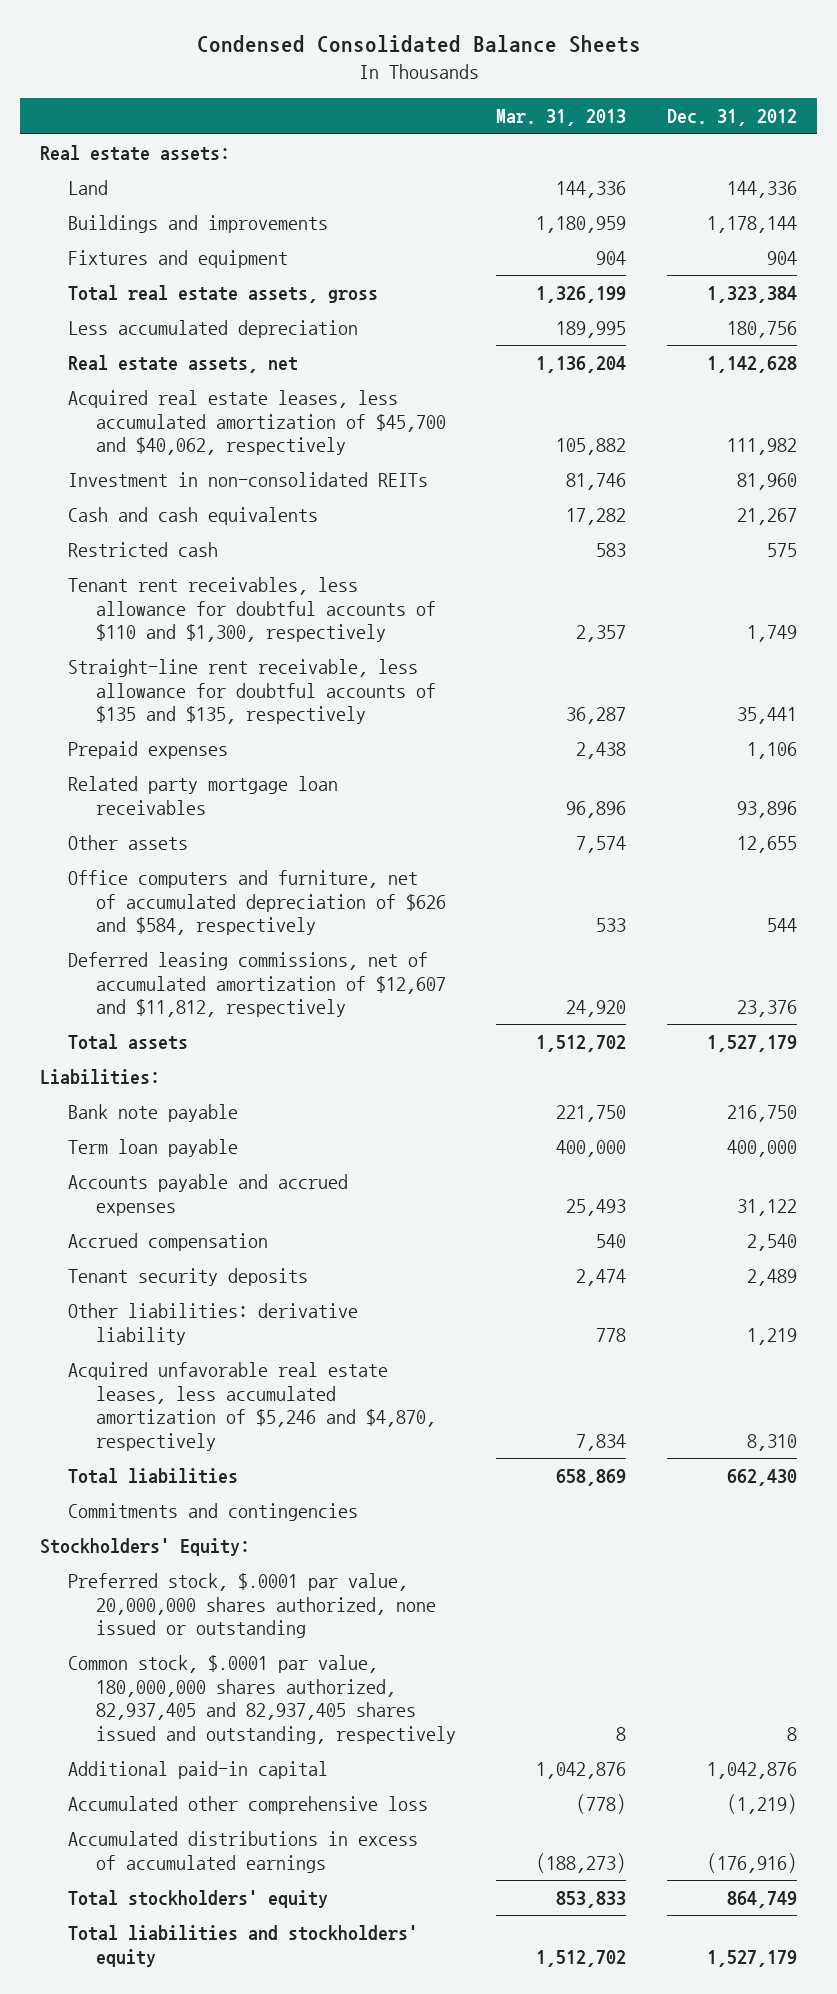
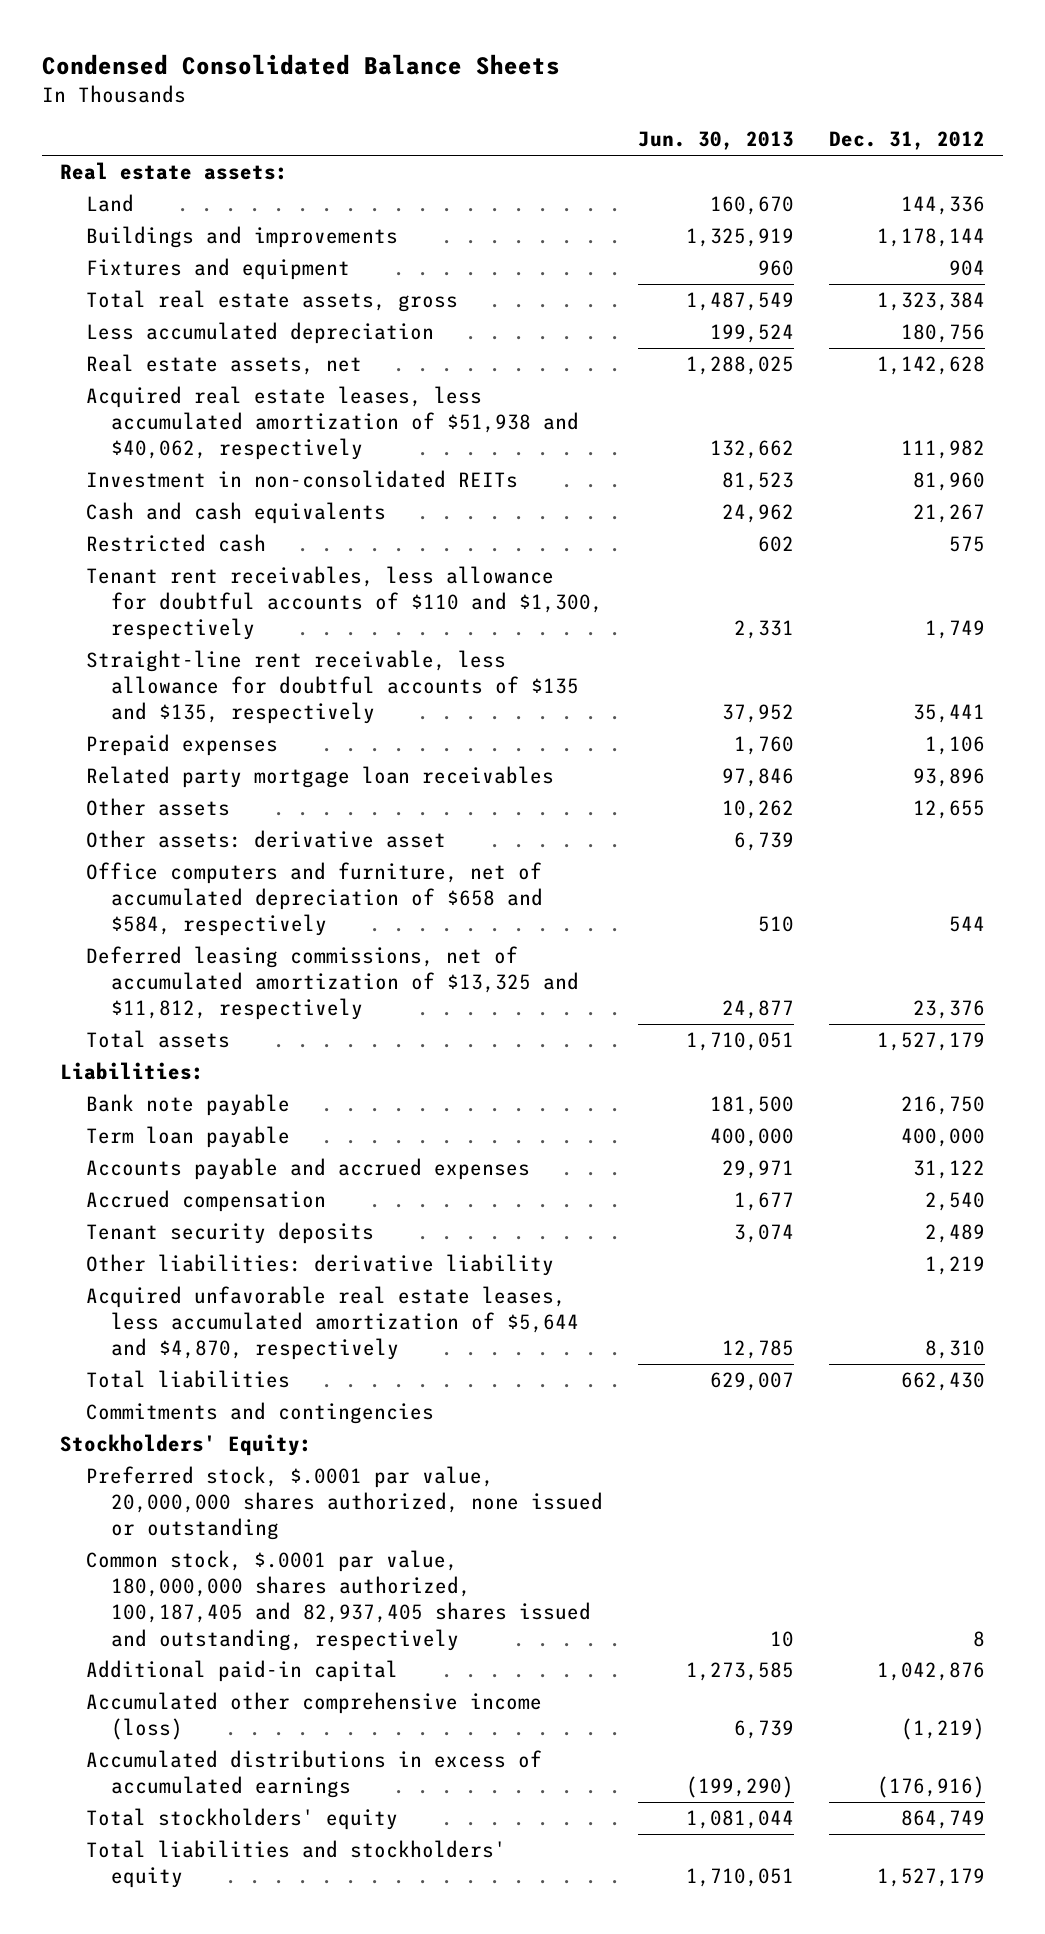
- | Mar. 31, 2013 | Dec. 31, 2012
+ | Jun. 30, 2013 | Dec. 31, 2012
- Acquired real estate leases, less accumulated amortization of $45,700 and $40,062, respectively | 105,882 | 111,982
+ Acquired real estate leases, less accumulated amortization of $51,938 and $40,062, respectively | 132,662 | 111,982
- Office computers and furniture, net of accumulated depreciation of $626 and $584, respectively | 533 | 544
- Deferred leasing commissions, net of accumulated amortization of $12,607 and $11,812, respectively | 24,920 | 23,376
+ Other assets: derivative asset | 6,739 |
+ Office computers and furniture, net of accumulated depreciation of $658 and $584, respectively | 510 | 544
+ Deferred leasing commissions, net of accumulated amortization of $13,325 and $11,812, respectively | 24,877 | 23,376
- Acquired unfavorable real estate leases, less accumulated amortization of $5,246 and $4,870, respectively | 7,834 | 8,310
+ Acquired unfavorable real estate leases, less accumulated amortization of $5,644 and $4,870, respectively | 12,785 | 8,310
- Common stock, $.0001 par value, 180,000,000 shares authorized, 82,937,405 and 82,937,405 shares issued and outstanding, respectively | 8 | 8
+ Common stock, $.0001 par value, 180,000,000 shares authorized, 100,187,405 and 82,937,405 shares issued and outstanding, respectively | 10 | 8
- Accumulated other comprehensive loss | (778) | (1,219)
+ Accumulated other comprehensive income (loss) | 6,739 | (1,219)

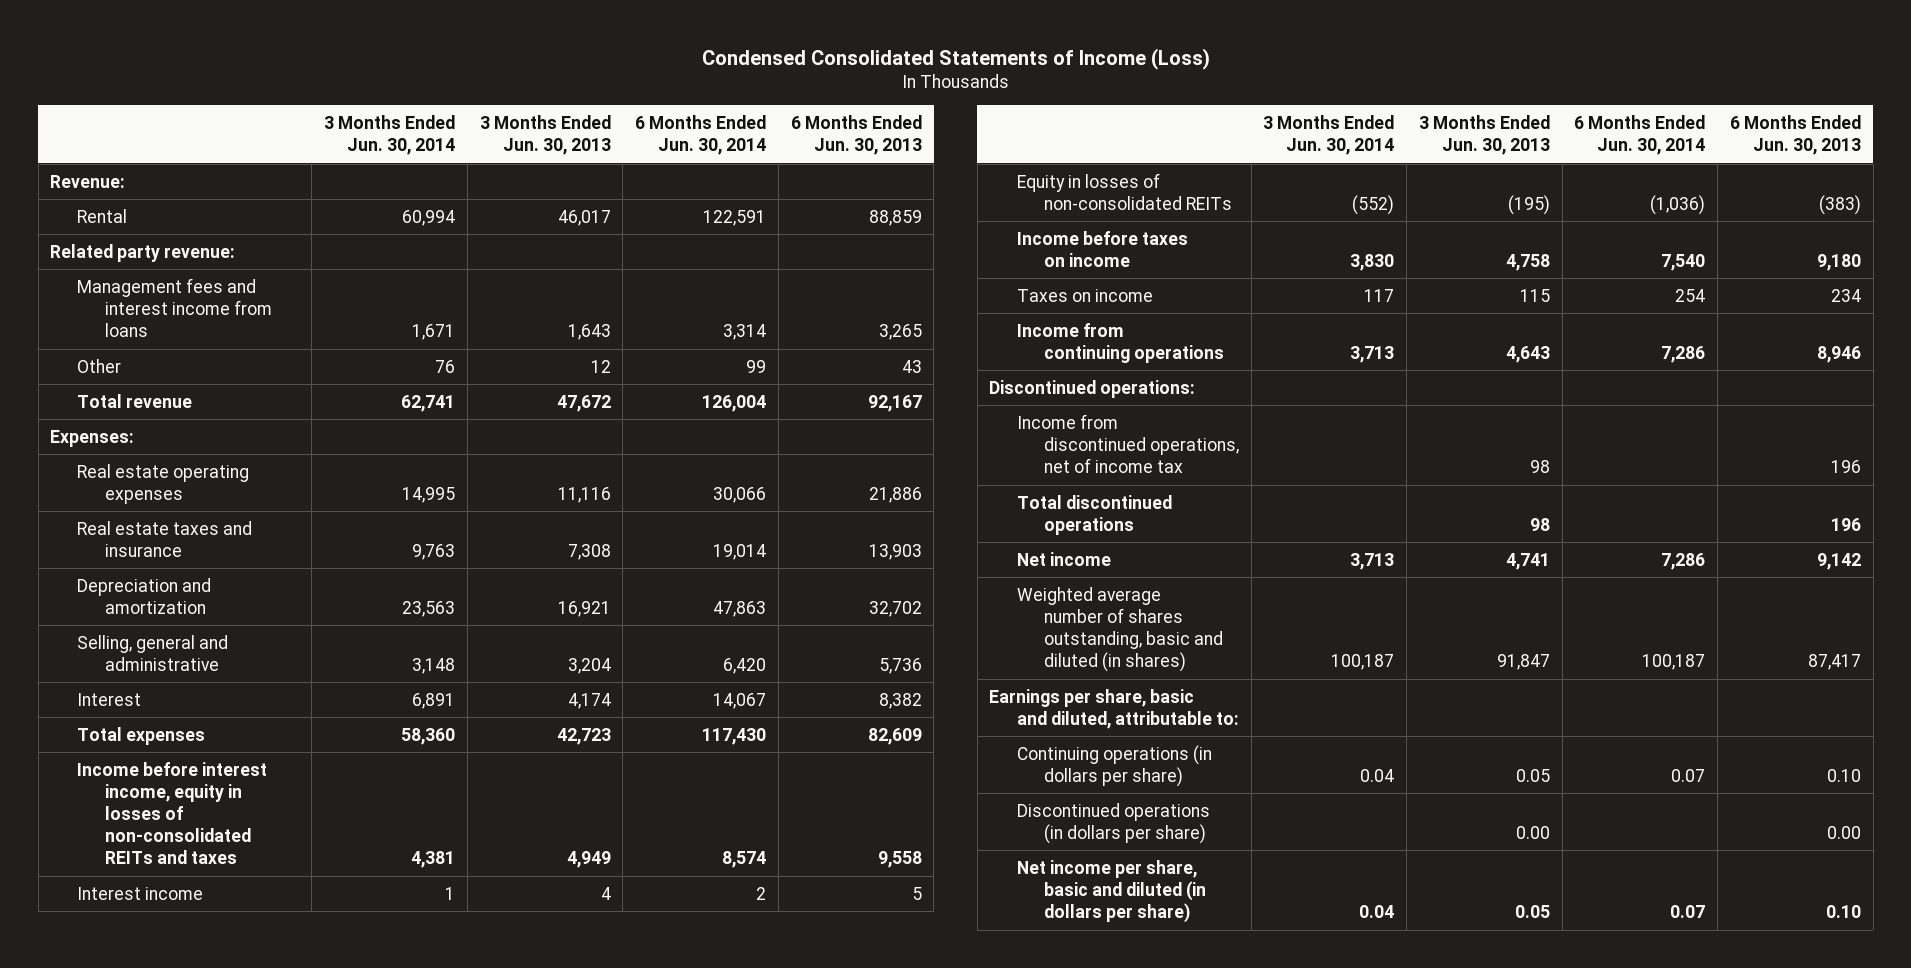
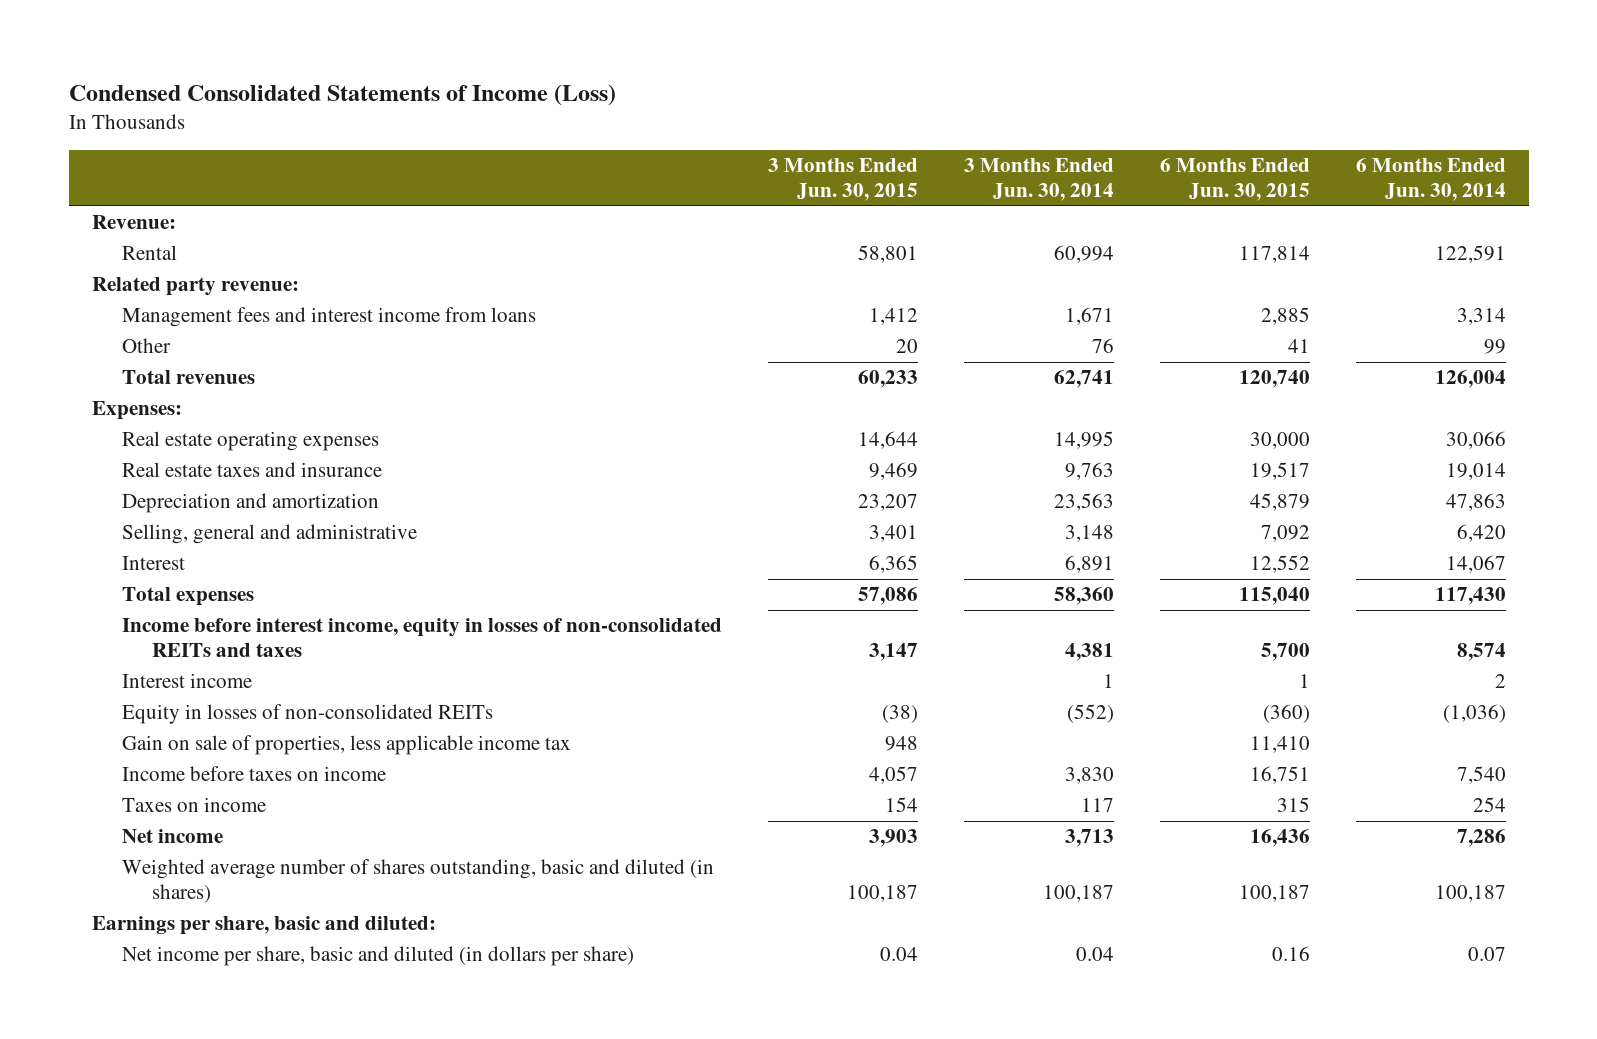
- | 3 Months Ended Jun. 30, 2014 | 3 Months Ended Jun. 30, 2013 | 6 Months Ended Jun. 30, 2014 | 6 Months Ended Jun. 30, 2013
+ | 3 Months Ended Jun. 30, 2015 | 3 Months Ended Jun. 30, 2014 | 6 Months Ended Jun. 30, 2015 | 6 Months Ended Jun. 30, 2014
- Total revenue | 62,741 | 47,672 | 126,004 | 92,167
+ Total revenues | 60,233 | 62,741 | 120,740 | 126,004
+ Gain on sale of properties, less applicable income tax | 948 | | 11,410 |
- Income from continuing operations | 3,713 | 4,643 | 7,286 | 8,946
- Discontinued operations:
- Income from discontinued operations, net of income tax | | 98 | | 196
- Total discontinued operations | | 98 | | 196
- Earnings per share, basic and diluted, attributable to:
- Continuing operations (in dollars per share) | 0.04 | 0.05 | 0.07 | 0.10
- Discontinued operations (in dollars per share) | | 0.00 | | 0.00
+ Earnings per share, basic and diluted:

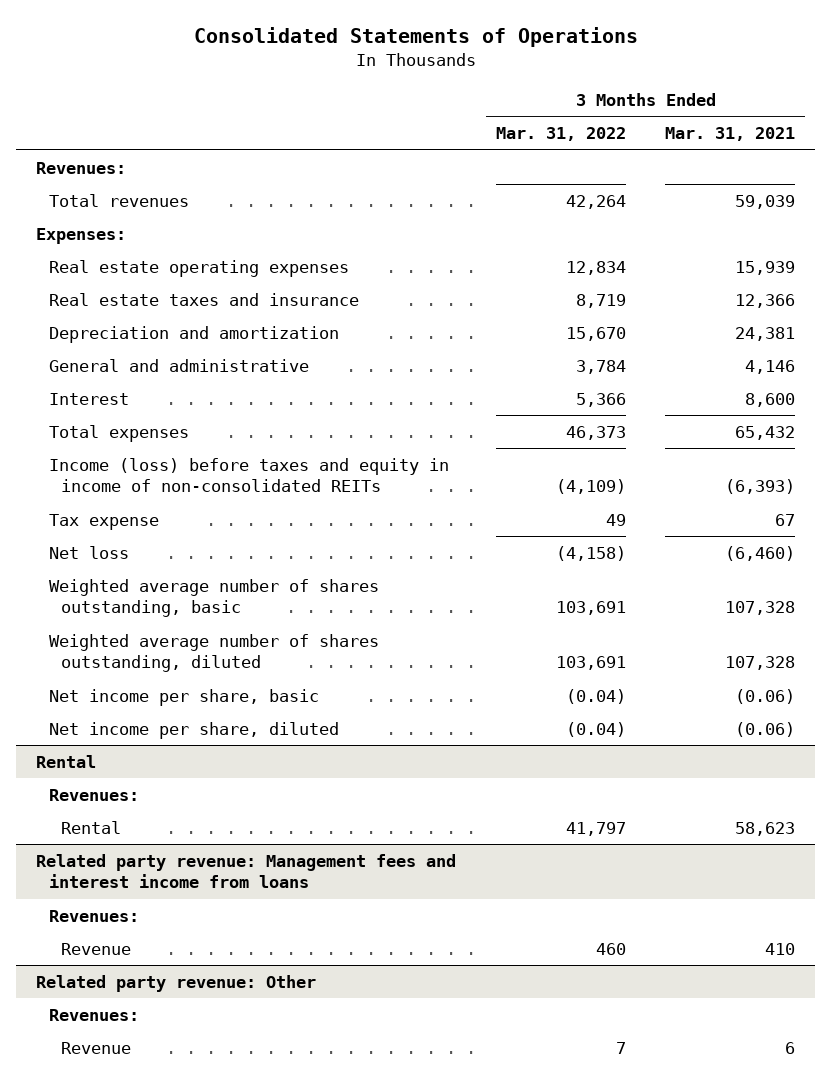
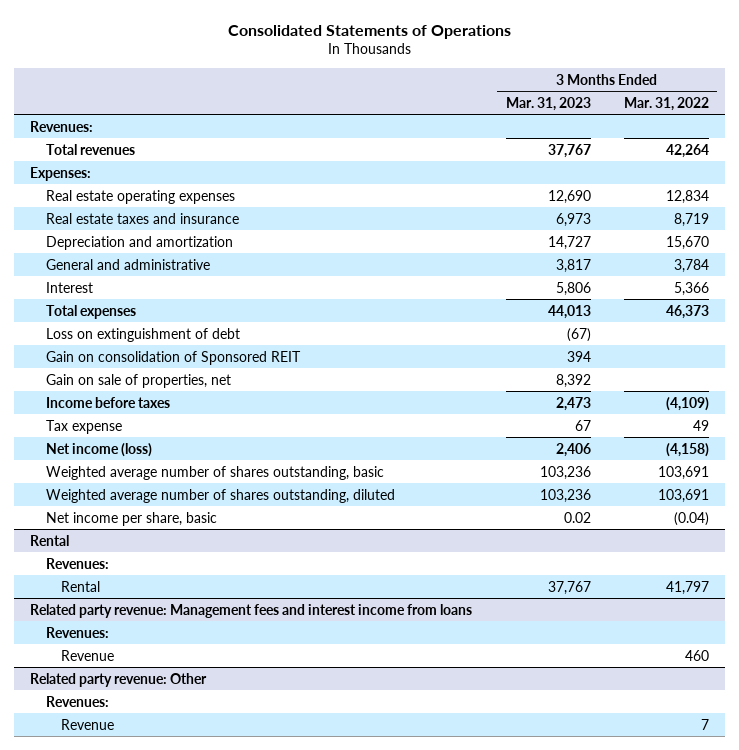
- | 3 Months Ended Mar. 31, 2022 | 3 Months Ended Mar. 31, 2021
+ | 3 Months Ended Mar. 31, 2023 | 3 Months Ended Mar. 31, 2022
- Income (loss) before taxes and equity in income of non-consolidated REITs | (4,109) | (6,393)
+ Loss on extinguishment of debt | (67) |
+ Gain on consolidation of Sponsored REIT | 394 |
+ Gain on sale of properties, net | 8,392 |
+ Income before taxes | 2,473 | (4,109)
- Net loss | (4,158) | (6,460)
+ Net income (loss) | 2,406 | (4,158)
- Net income per share, diluted | (0.04) | (0.06)

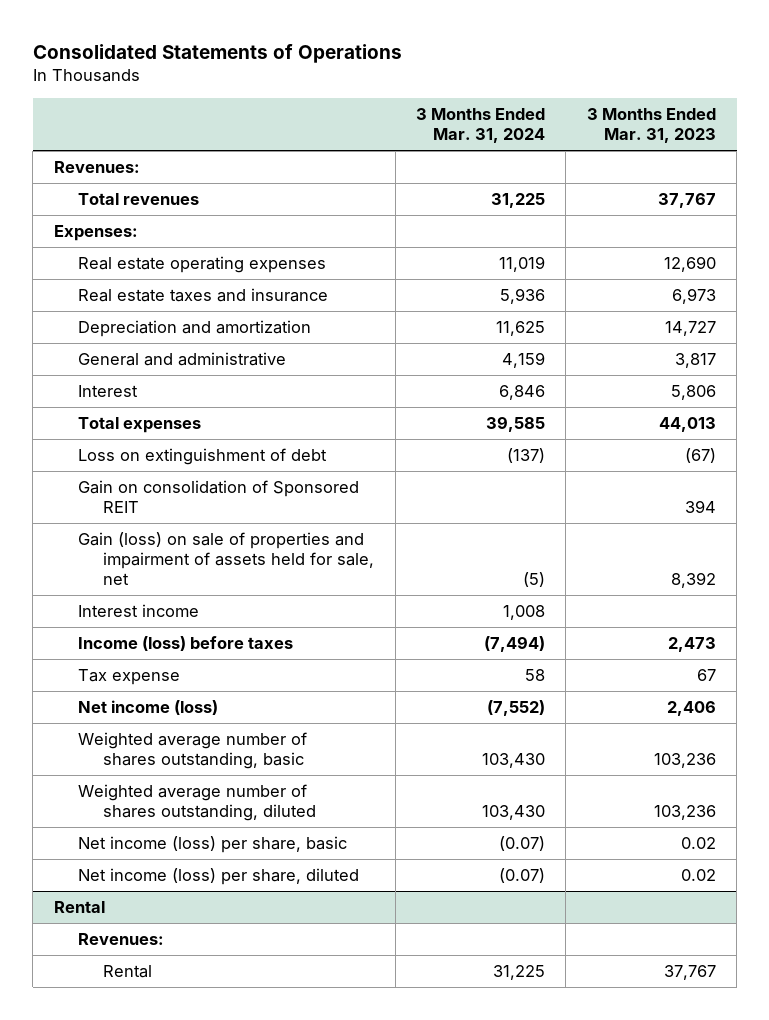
- | 3 Months Ended Mar. 31, 2023 | 3 Months Ended Mar. 31, 2022
+ | 3 Months Ended Mar. 31, 2024 | 3 Months Ended Mar. 31, 2023
- Gain on sale of properties, net | 8,392 |
- Income before taxes | 2,473 | (4,109)
+ Gain (loss) on sale of properties and impairment of assets held for sale, net | (5) | 8,392
+ Interest income | 1,008 |
+ Income (loss) before taxes | (7,494) | 2,473
- Net income per share, basic | 0.02 | (0.04)
+ Net income (loss) per share, basic | (0.07) | 0.02
+ Net income (loss) per share, diluted | (0.07) | 0.02
- Related party revenue: Management fees and interest income from loans
- Revenues:
- Revenue | | 460
- Related party revenue: Other
- Revenues:
- Revenue | | 7

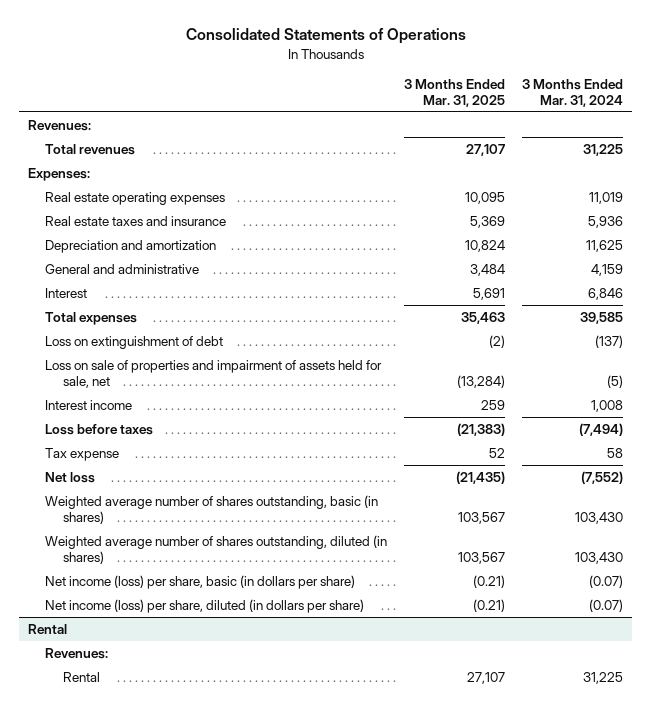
- | 3 Months Ended Mar. 31, 2024 | 3 Months Ended Mar. 31, 2023
+ | 3 Months Ended Mar. 31, 2025 | 3 Months Ended Mar. 31, 2024
- Gain on consolidation of Sponsored REIT | | 394
- Gain (loss) on sale of properties and impairment of assets held for sale, net | (5) | 8,392
+ Loss on sale of properties and impairment of assets held for sale, net | (13,284) | (5)
- Income (loss) before taxes | (7,494) | 2,473
+ Loss before taxes | (21,383) | (7,494)
- Net income (loss) | (7,552) | 2,406
- Weighted average number of shares outstanding, basic | 103,430 | 103,236
- Weighted average number of shares outstanding, diluted | 103,430 | 103,236
- Net income (loss) per share, basic | (0.07) | 0.02
- Net income (loss) per share, diluted | (0.07) | 0.02
+ Net loss | (21,435) | (7,552)
+ Weighted average number of shares outstanding, basic (in shares) | 103,567 | 103,430
+ Weighted average number of shares outstanding, diluted (in shares) | 103,567 | 103,430
+ Net income (loss) per share, basic (in dollars per share) | (0.21) | (0.07)
+ Net income (loss) per share, diluted (in dollars per share) | (0.21) | (0.07)

